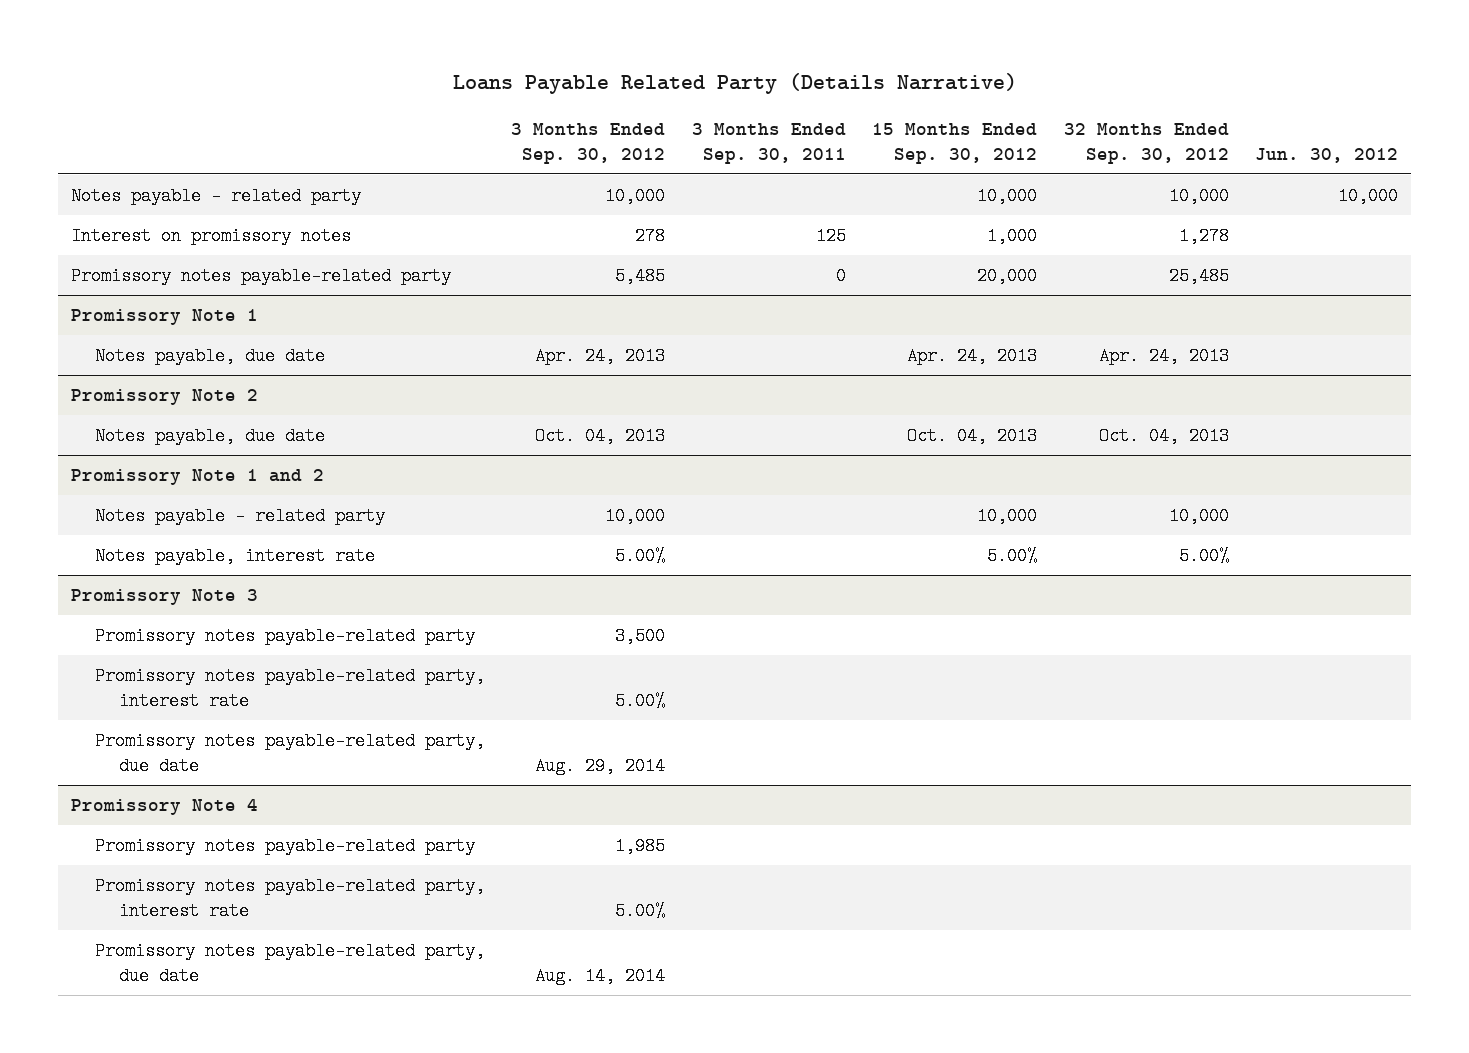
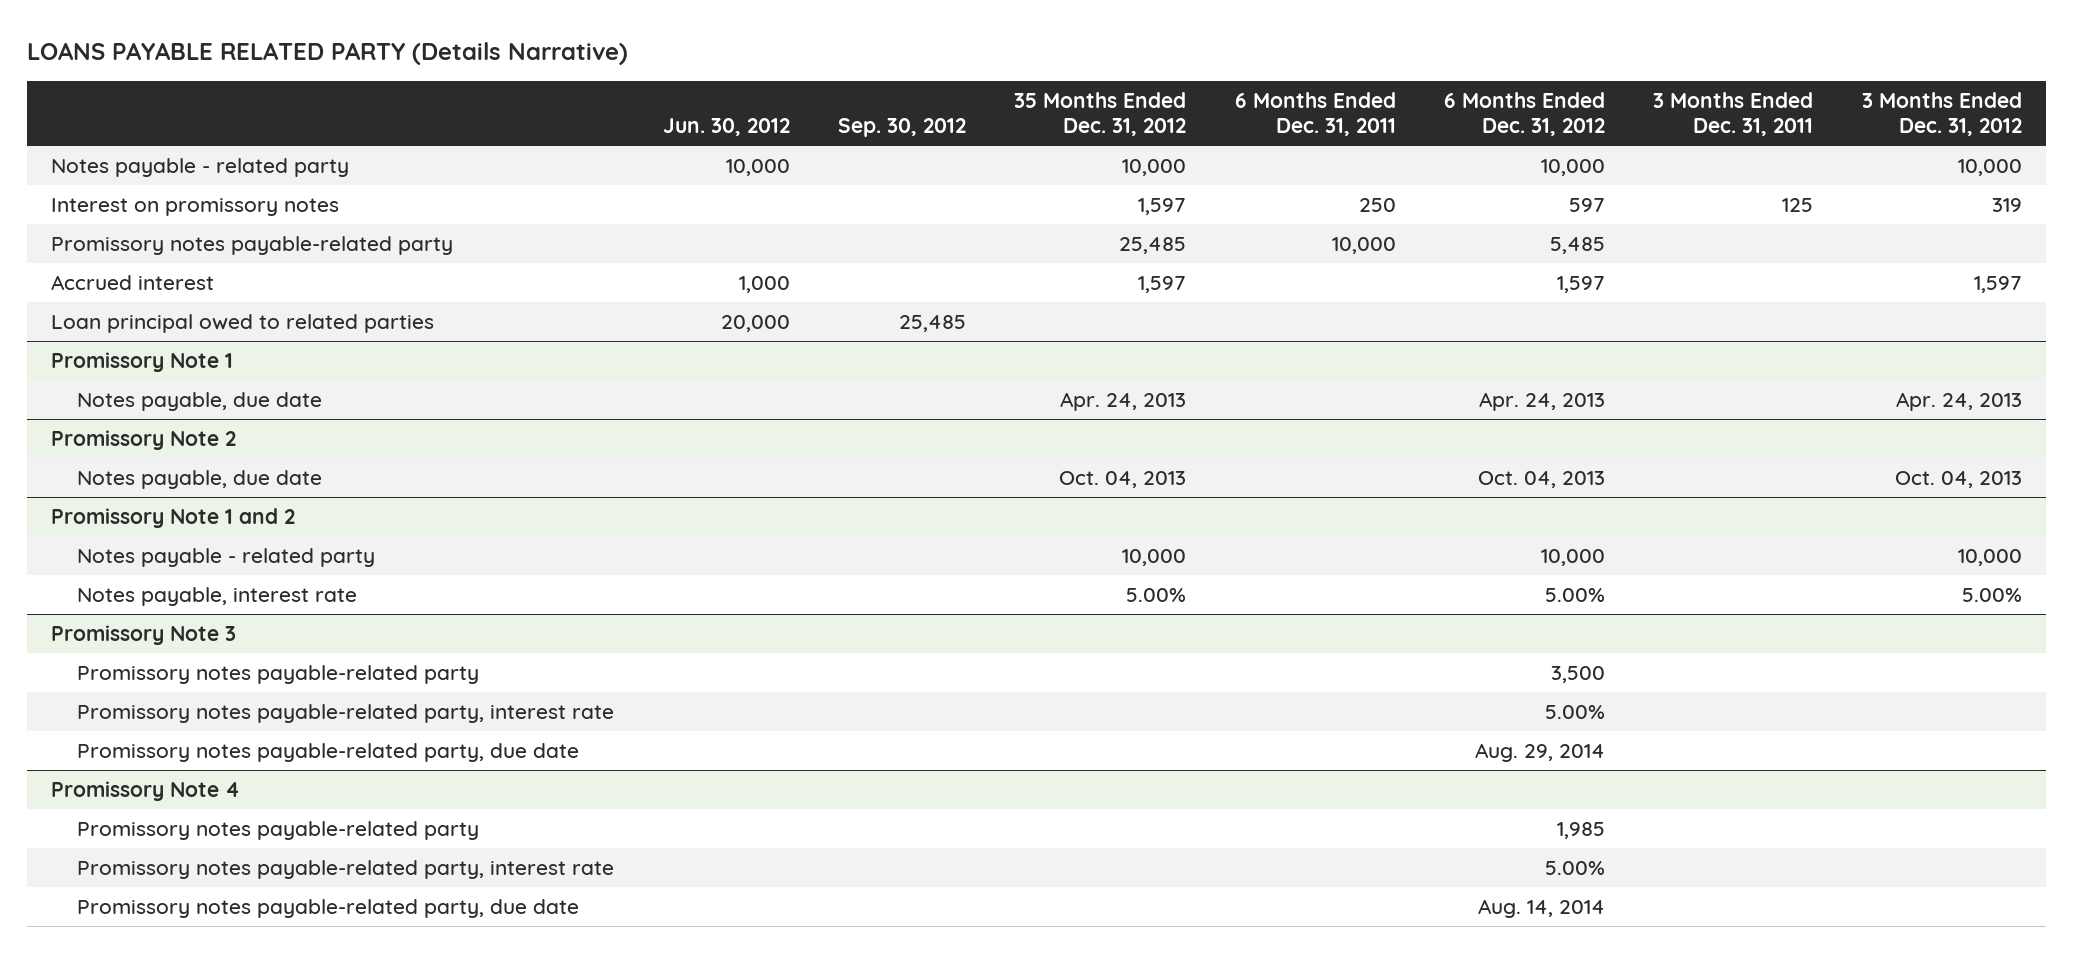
- Loans Payable Related Party (Details Narrative)
+ LOANS PAYABLE RELATED PARTY (Details Narrative)
- | 3 Months Ended Sep. 30, 2012 | 3 Months Ended Sep. 30, 2011 | 15 Months Ended Sep. 30, 2012 | 32 Months Ended Sep. 30, 2012 | Jun. 30, 2012
+ | Jun. 30, 2012 | Sep. 30, 2012 | 35 Months Ended Dec. 31, 2012 | 6 Months Ended Dec. 31, 2011 | 6 Months Ended Dec. 31, 2012 | 3 Months Ended Dec. 31, 2011 | 3 Months Ended Dec. 31, 2012
+ Accrued interest | 1,000 | | 1,597 | | 1,597 | | 1,597
+ Loan principal owed to related parties | 20,000 | 25,485 | | | | |

